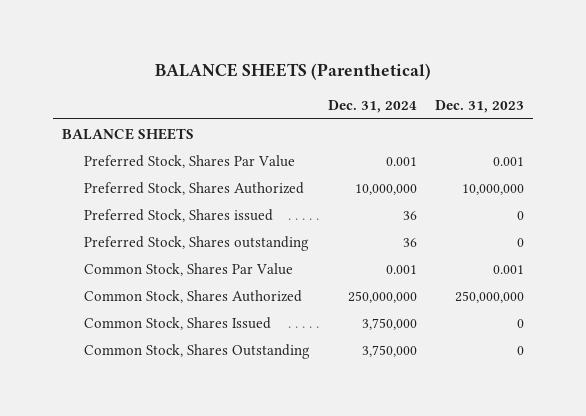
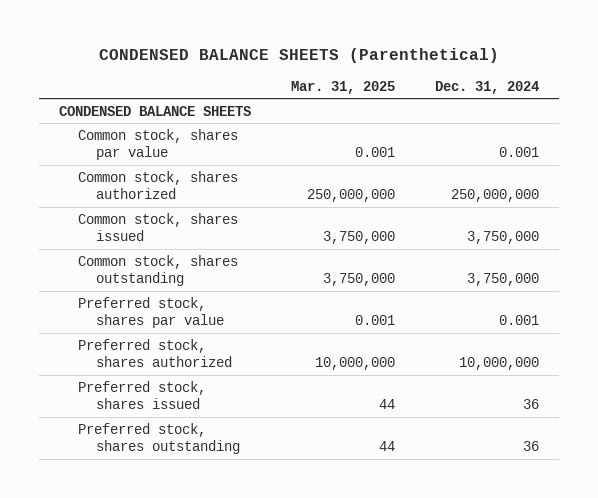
- BALANCE SHEETS (Parenthetical)
+ CONDENSED BALANCE SHEETS (Parenthetical)
- | Dec. 31, 2024 | Dec. 31, 2023
+ | Mar. 31, 2025 | Dec. 31, 2024
- BALANCE SHEETS
- Preferred Stock, Shares Par Value | 0.001 | 0.001
- Preferred Stock, Shares Authorized | 10,000,000 | 10,000,000
- Preferred Stock, Shares issued | 36 | 0
- Preferred Stock, Shares outstanding | 36 | 0
- Common Stock, Shares Par Value | 0.001 | 0.001
- Common Stock, Shares Authorized | 250,000,000 | 250,000,000
- Common Stock, Shares Issued | 3,750,000 | 0
- Common Stock, Shares Outstanding | 3,750,000 | 0
+ CONDENSED BALANCE SHEETS
+ Common stock, shares par value | 0.001 | 0.001
+ Common stock, shares authorized | 250,000,000 | 250,000,000
+ Common stock, shares issued | 3,750,000 | 3,750,000
+ Common stock, shares outstanding | 3,750,000 | 3,750,000
+ Preferred stock, shares par value | 0.001 | 0.001
+ Preferred stock, shares authorized | 10,000,000 | 10,000,000
+ Preferred stock, shares issued | 44 | 36
+ Preferred stock, shares outstanding | 44 | 36

